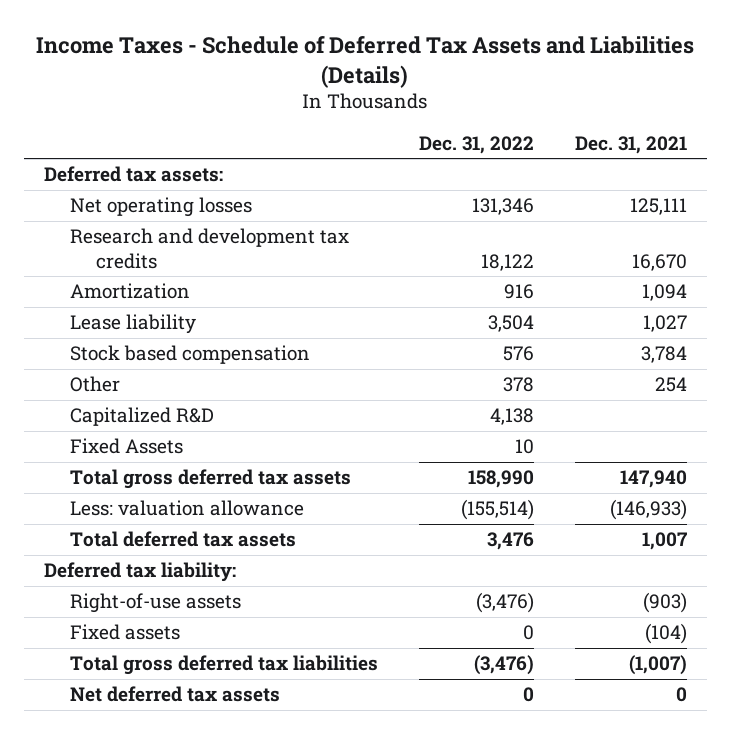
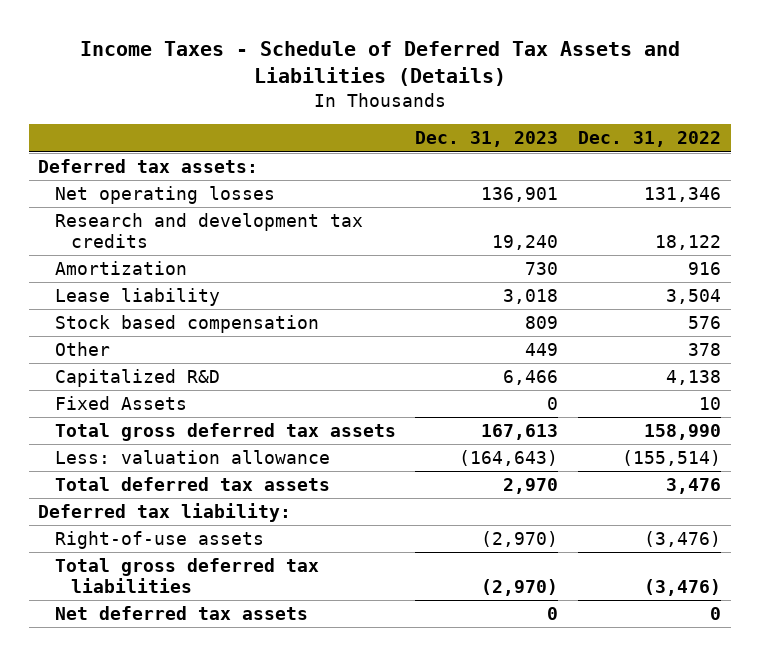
- | Dec. 31, 2022 | Dec. 31, 2021
+ | Dec. 31, 2023 | Dec. 31, 2022
- Fixed assets | 0 | (104)

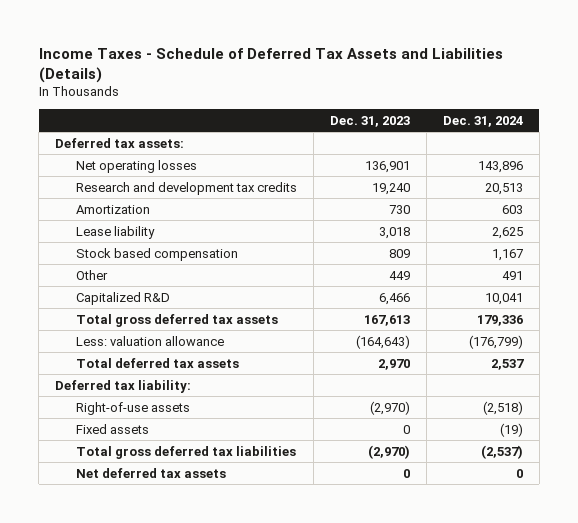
- | Dec. 31, 2023 | Dec. 31, 2022
+ | Dec. 31, 2023 | Dec. 31, 2024
- Fixed Assets | 0 | 10
+ Fixed assets | 0 | (19)

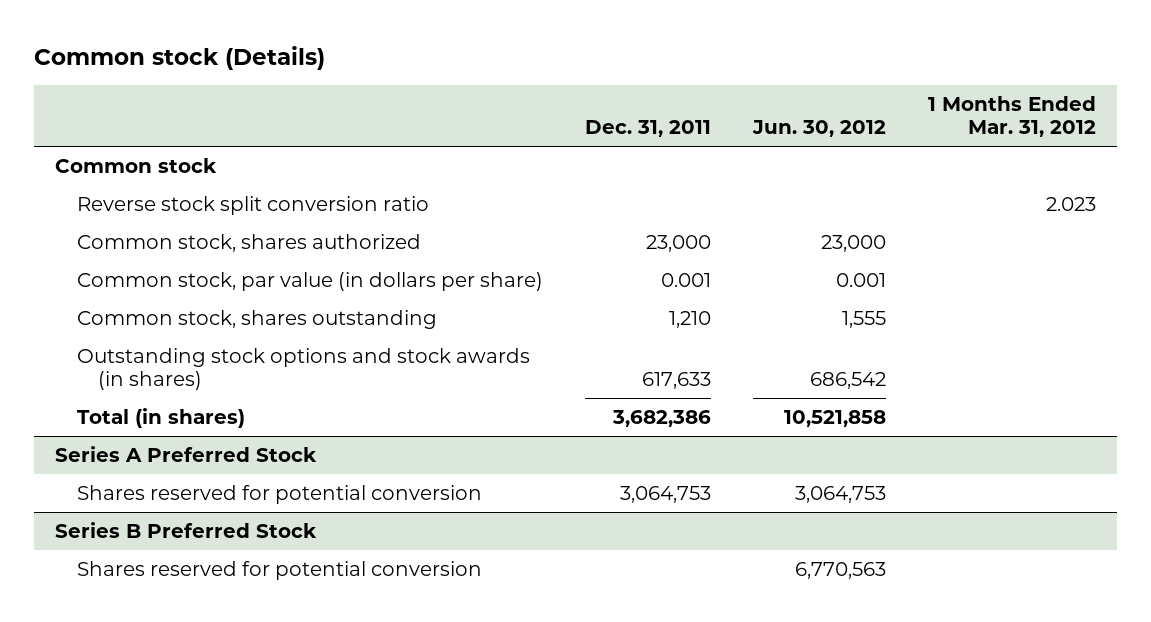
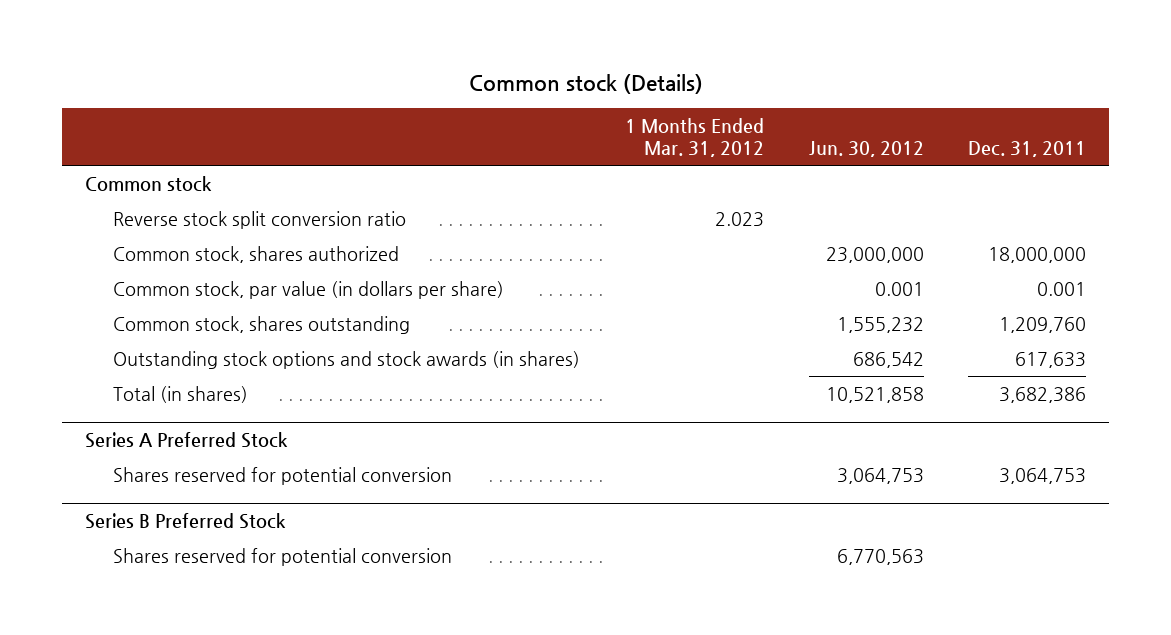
- | Dec. 31, 2011 | Jun. 30, 2012 | 1 Months Ended Mar. 31, 2012
+ | 1 Months Ended Mar. 31, 2012 | Jun. 30, 2012 | Dec. 31, 2011
- Common stock, shares authorized | 23,000 | 23,000 |
+ Common stock, shares authorized | | 23,000,000 | 18,000,000
- Common stock, shares outstanding | 1,210 | 1,555 |
+ Common stock, shares outstanding | | 1,555,232 | 1,209,760

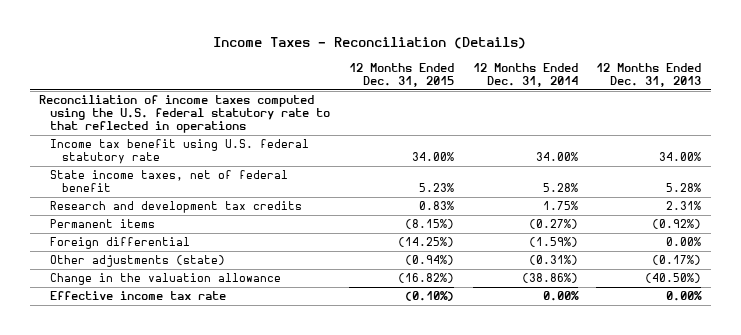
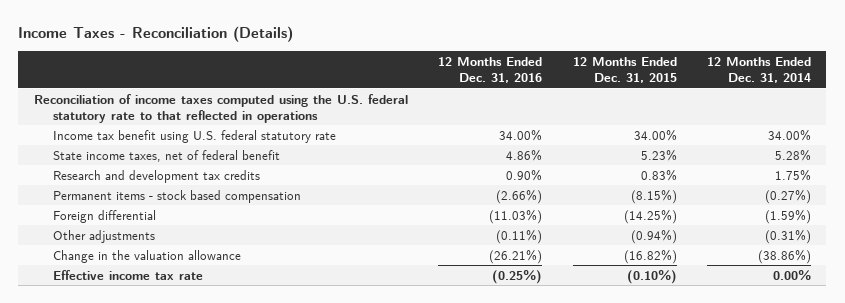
- | 12 Months Ended Dec. 31, 2015 | 12 Months Ended Dec. 31, 2014 | 12 Months Ended Dec. 31, 2013
+ | 12 Months Ended Dec. 31, 2016 | 12 Months Ended Dec. 31, 2015 | 12 Months Ended Dec. 31, 2014
- Permanent items | (8.15%) | (0.27%) | (0.92%)
+ Permanent items - stock based compensation | (2.66%) | (8.15%) | (0.27%)
- Other adjustments (state) | (0.94%) | (0.31%) | (0.17%)
+ Other adjustments | (0.11%) | (0.94%) | (0.31%)

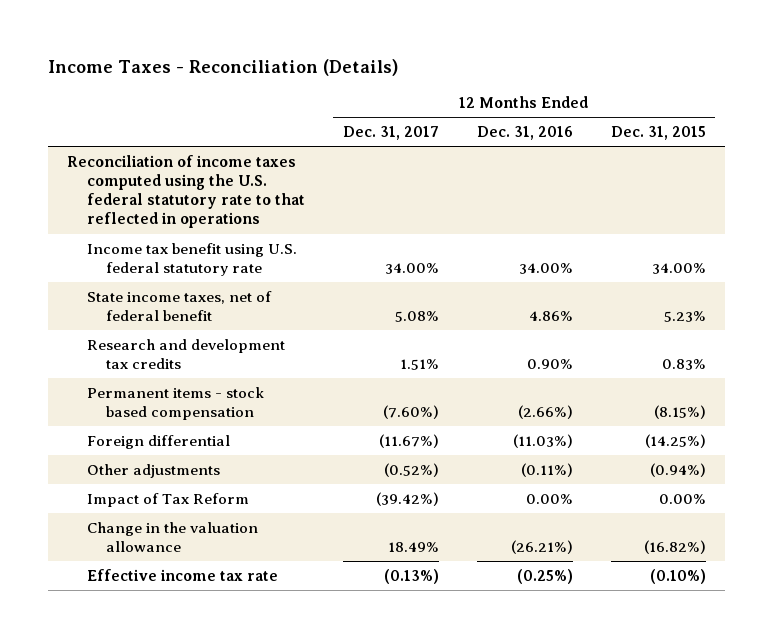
- | 12 Months Ended Dec. 31, 2016 | 12 Months Ended Dec. 31, 2015 | 12 Months Ended Dec. 31, 2014
+ | 12 Months Ended Dec. 31, 2017 | 12 Months Ended Dec. 31, 2016 | 12 Months Ended Dec. 31, 2015
+ Impact of Tax Reform | (39.42%) | 0.00% | 0.00%

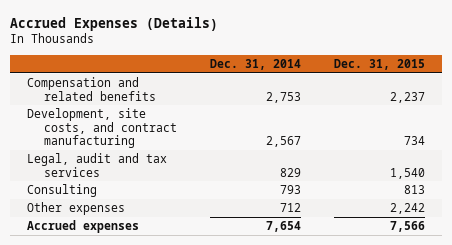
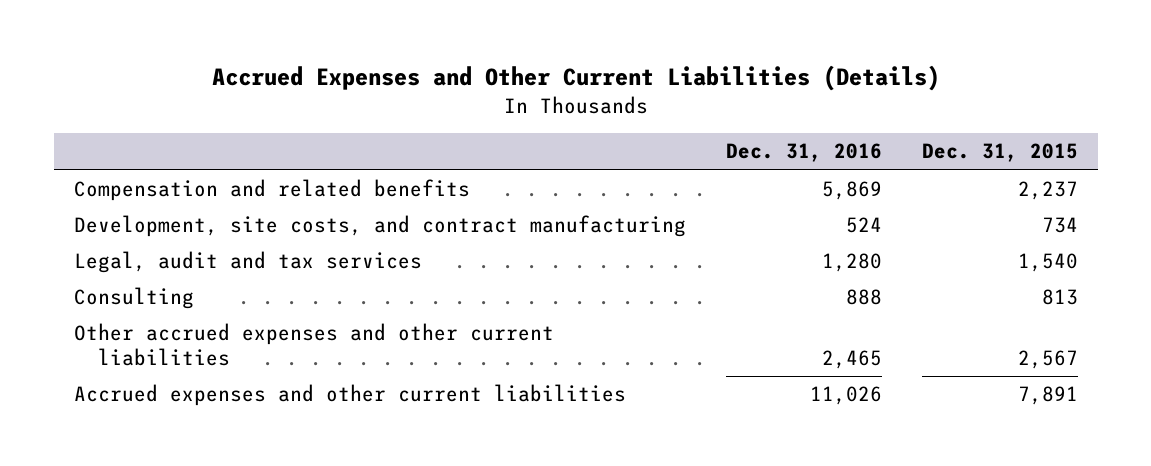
- Accrued Expenses (Details)
+ Accrued Expenses and Other Current Liabilities (Details)
- | Dec. 31, 2014 | Dec. 31, 2015
+ | Dec. 31, 2016 | Dec. 31, 2015
- Other expenses | 712 | 2,242
- Accrued expenses | 7,654 | 7,566
+ Other accrued expenses and other current liabilities | 2,465 | 2,567
+ Accrued expenses and other current liabilities | 11,026 | 7,891

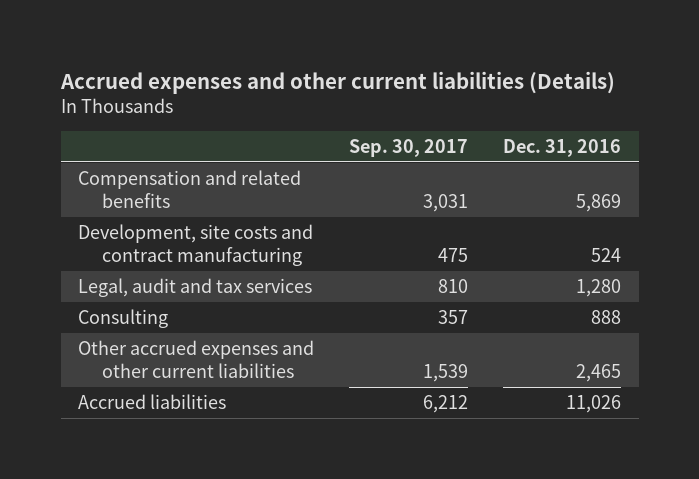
- Accrued Expenses and Other Current Liabilities (Details)
+ Accrued expenses and other current liabilities (Details)
- | Dec. 31, 2016 | Dec. 31, 2015
+ | Sep. 30, 2017 | Dec. 31, 2016
- Development, site costs, and contract manufacturing | 524 | 734
+ Development, site costs and contract manufacturing | 475 | 524
- Accrued expenses and other current liabilities | 11,026 | 7,891
+ Accrued liabilities | 6,212 | 11,026

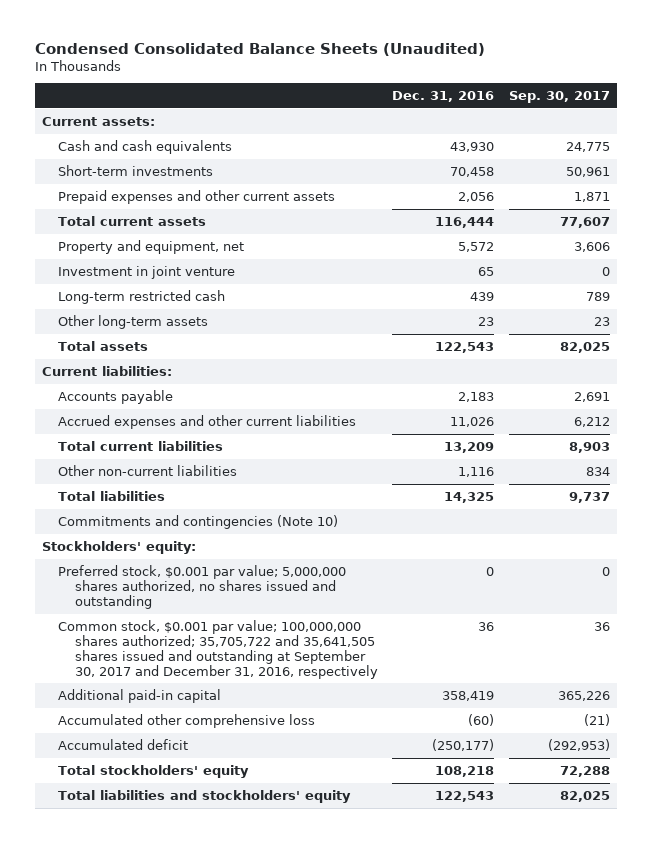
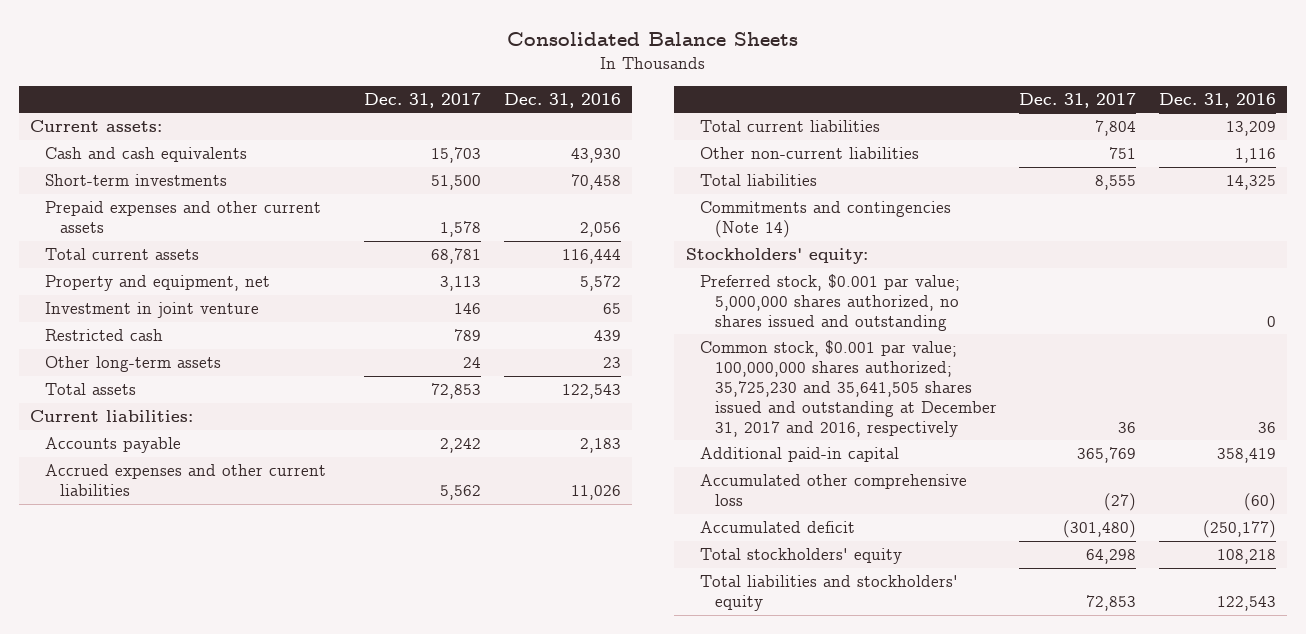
- Condensed Consolidated Balance Sheets (Unaudited)
+ Consolidated Balance Sheets
- | Dec. 31, 2016 | Sep. 30, 2017
+ | Dec. 31, 2017 | Dec. 31, 2016
- Long-term restricted cash | 439 | 789
+ Restricted cash | 789 | 439
- Commitments and contingencies (Note 10)
+ Commitments and contingencies (Note 14)
- Common stock, $0.001 par value; 100,000,000 shares authorized; 35,705,722 and 35,641,505 shares issued and outstanding at September 30, 2017 and December 31, 2016, respectively | 36 | 36
+ Common stock, $0.001 par value; 100,000,000 shares authorized; 35,725,230 and 35,641,505 shares issued and outstanding at December 31, 2017 and 2016, respectively | 36 | 36

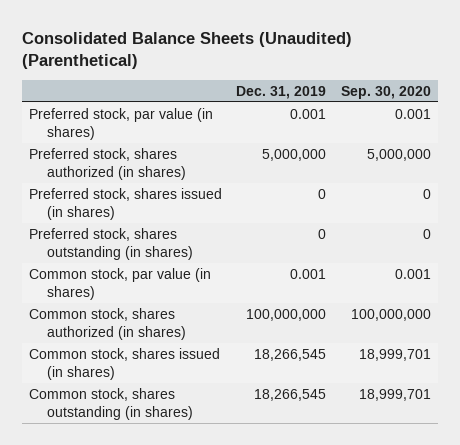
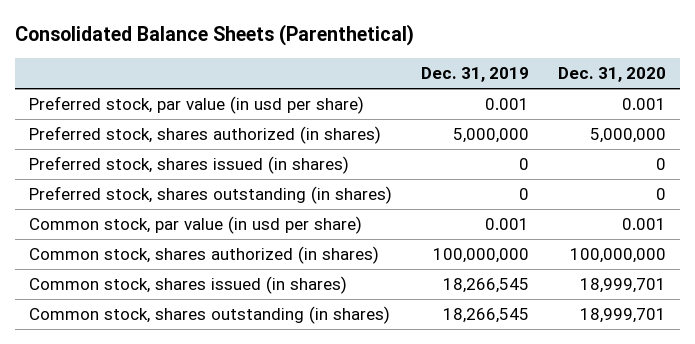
- Consolidated Balance Sheets (Unaudited) (Parenthetical)
+ Consolidated Balance Sheets (Parenthetical)
- | Dec. 31, 2019 | Sep. 30, 2020
+ | Dec. 31, 2019 | Dec. 31, 2020
- Preferred stock, par value (in shares) | 0.001 | 0.001
+ Preferred stock, par value (in usd per share) | 0.001 | 0.001
- Common stock, par value (in shares) | 0.001 | 0.001
+ Common stock, par value (in usd per share) | 0.001 | 0.001

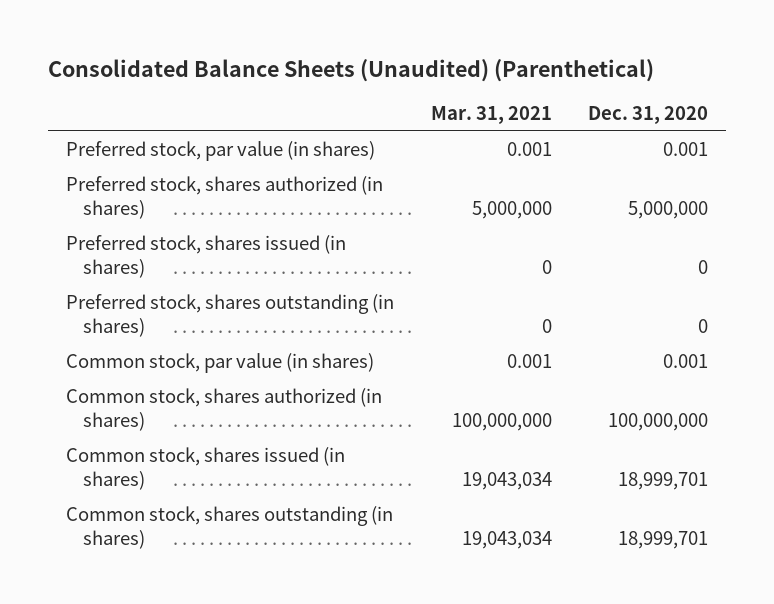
- Consolidated Balance Sheets (Parenthetical)
+ Consolidated Balance Sheets (Unaudited) (Parenthetical)
- | Dec. 31, 2019 | Dec. 31, 2020
+ | Mar. 31, 2021 | Dec. 31, 2020
- Preferred stock, par value (in usd per share) | 0.001 | 0.001
+ Preferred stock, par value (in shares) | 0.001 | 0.001
- Common stock, par value (in usd per share) | 0.001 | 0.001
+ Common stock, par value (in shares) | 0.001 | 0.001

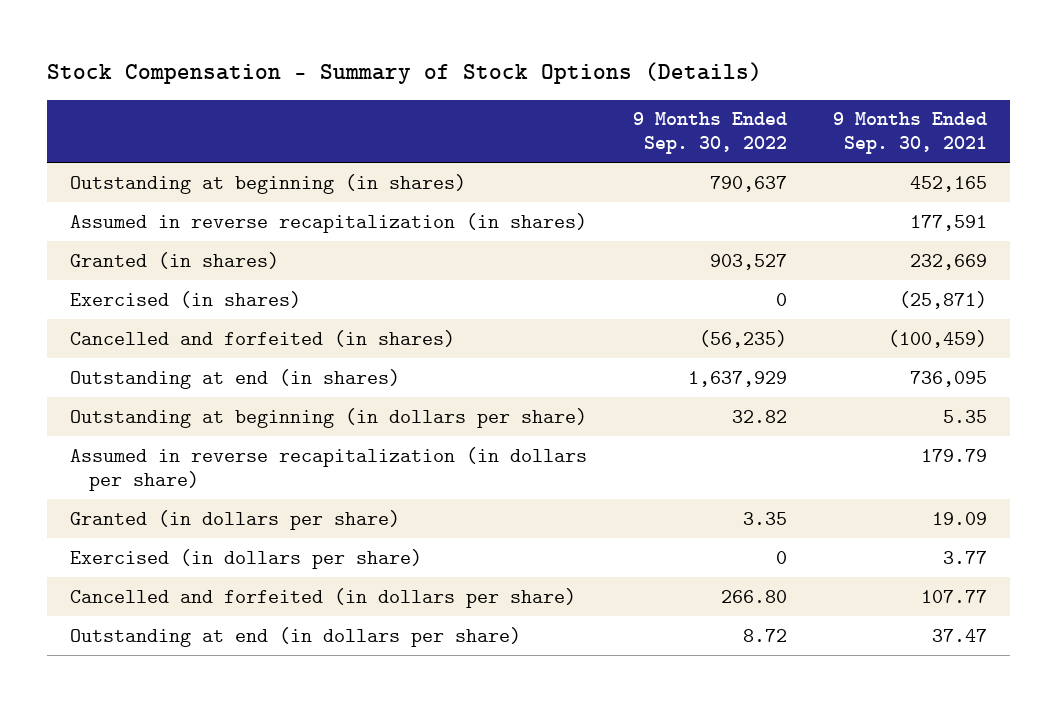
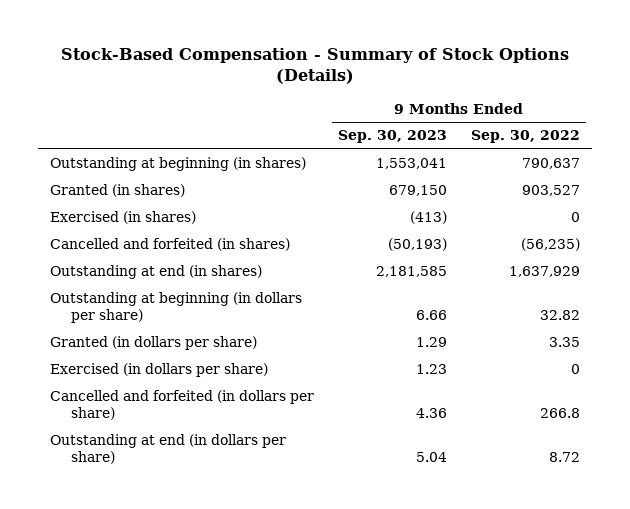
- Stock Compensation - Summary of Stock Options (Details)
+ Stock-Based Compensation - Summary of Stock Options (Details)
- | 9 Months Ended Sep. 30, 2022 | 9 Months Ended Sep. 30, 2021
+ | 9 Months Ended Sep. 30, 2023 | 9 Months Ended Sep. 30, 2022
- Assumed in reverse recapitalization (in shares) | | 177,591
- Assumed in reverse recapitalization (in dollars per share) | | 179.79
- Cancelled and forfeited (in dollars per share) | 266.80 | 107.77
+ Cancelled and forfeited (in dollars per share) | 4.36 | 266.8

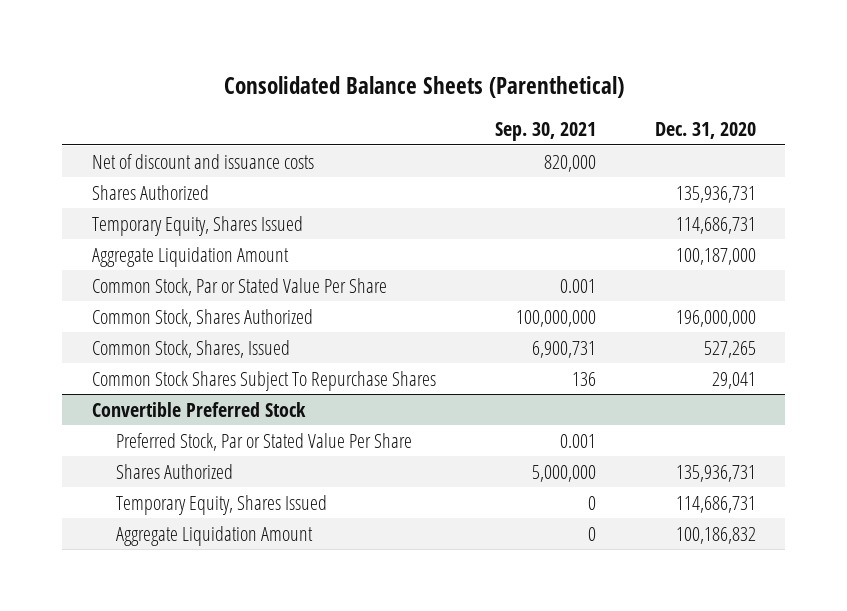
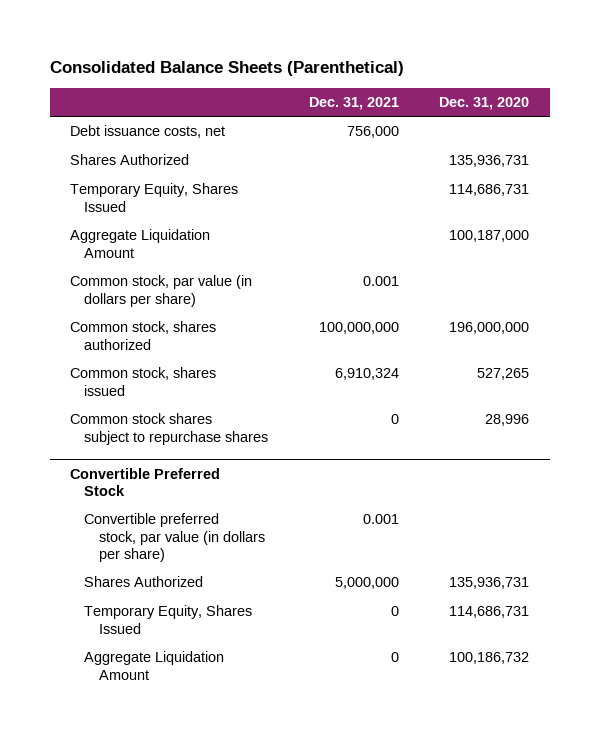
- | Sep. 30, 2021 | Dec. 31, 2020
+ | Dec. 31, 2021 | Dec. 31, 2020
- Net of discount and issuance costs | 820,000 |
+ Debt issuance costs, net | 756,000 |
- Common Stock, Par or Stated Value Per Share | 0.001 |
- Common Stock, Shares Authorized | 100,000,000 | 196,000,000
- Common Stock, Shares, Issued | 6,900,731 | 527,265
- Common Stock Shares Subject To Repurchase Shares | 136 | 29,041
+ Common stock, par value (in dollars per share) | 0.001 |
+ Common stock, shares authorized | 100,000,000 | 196,000,000
+ Common stock, shares issued | 6,910,324 | 527,265
+ Common stock shares subject to repurchase shares | 0 | 28,996
@ Convertible Preferred Stock
- Preferred Stock, Par or Stated Value Per Share | 0.001 |
+ Convertible preferred stock, par value (in dollars per share) | 0.001 |
- Aggregate Liquidation Amount | 0 | 100,186,832
+ Aggregate Liquidation Amount | 0 | 100,186,732

